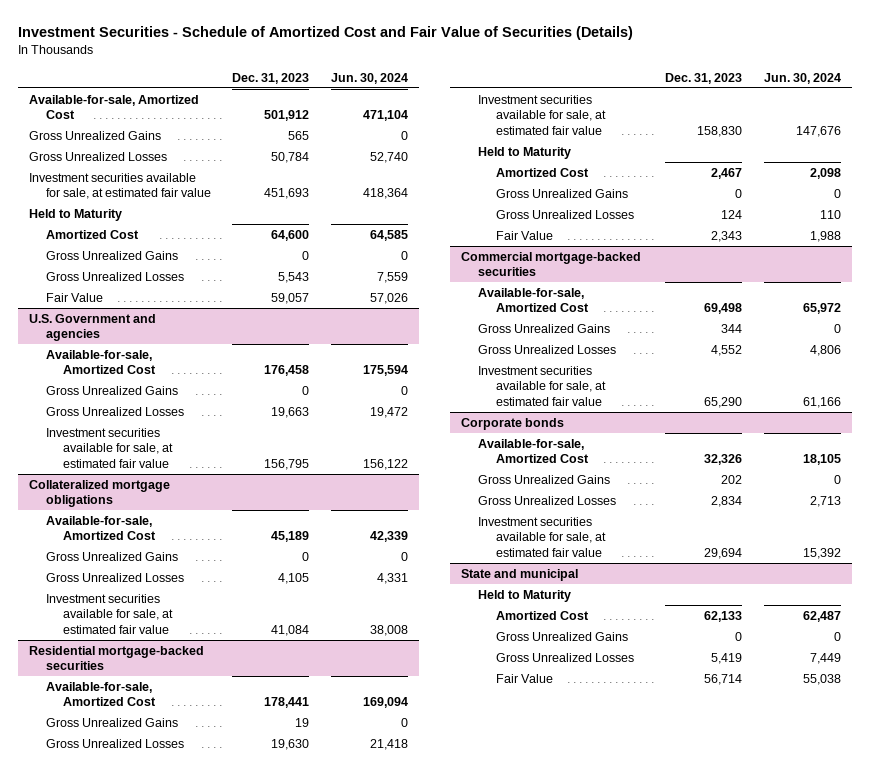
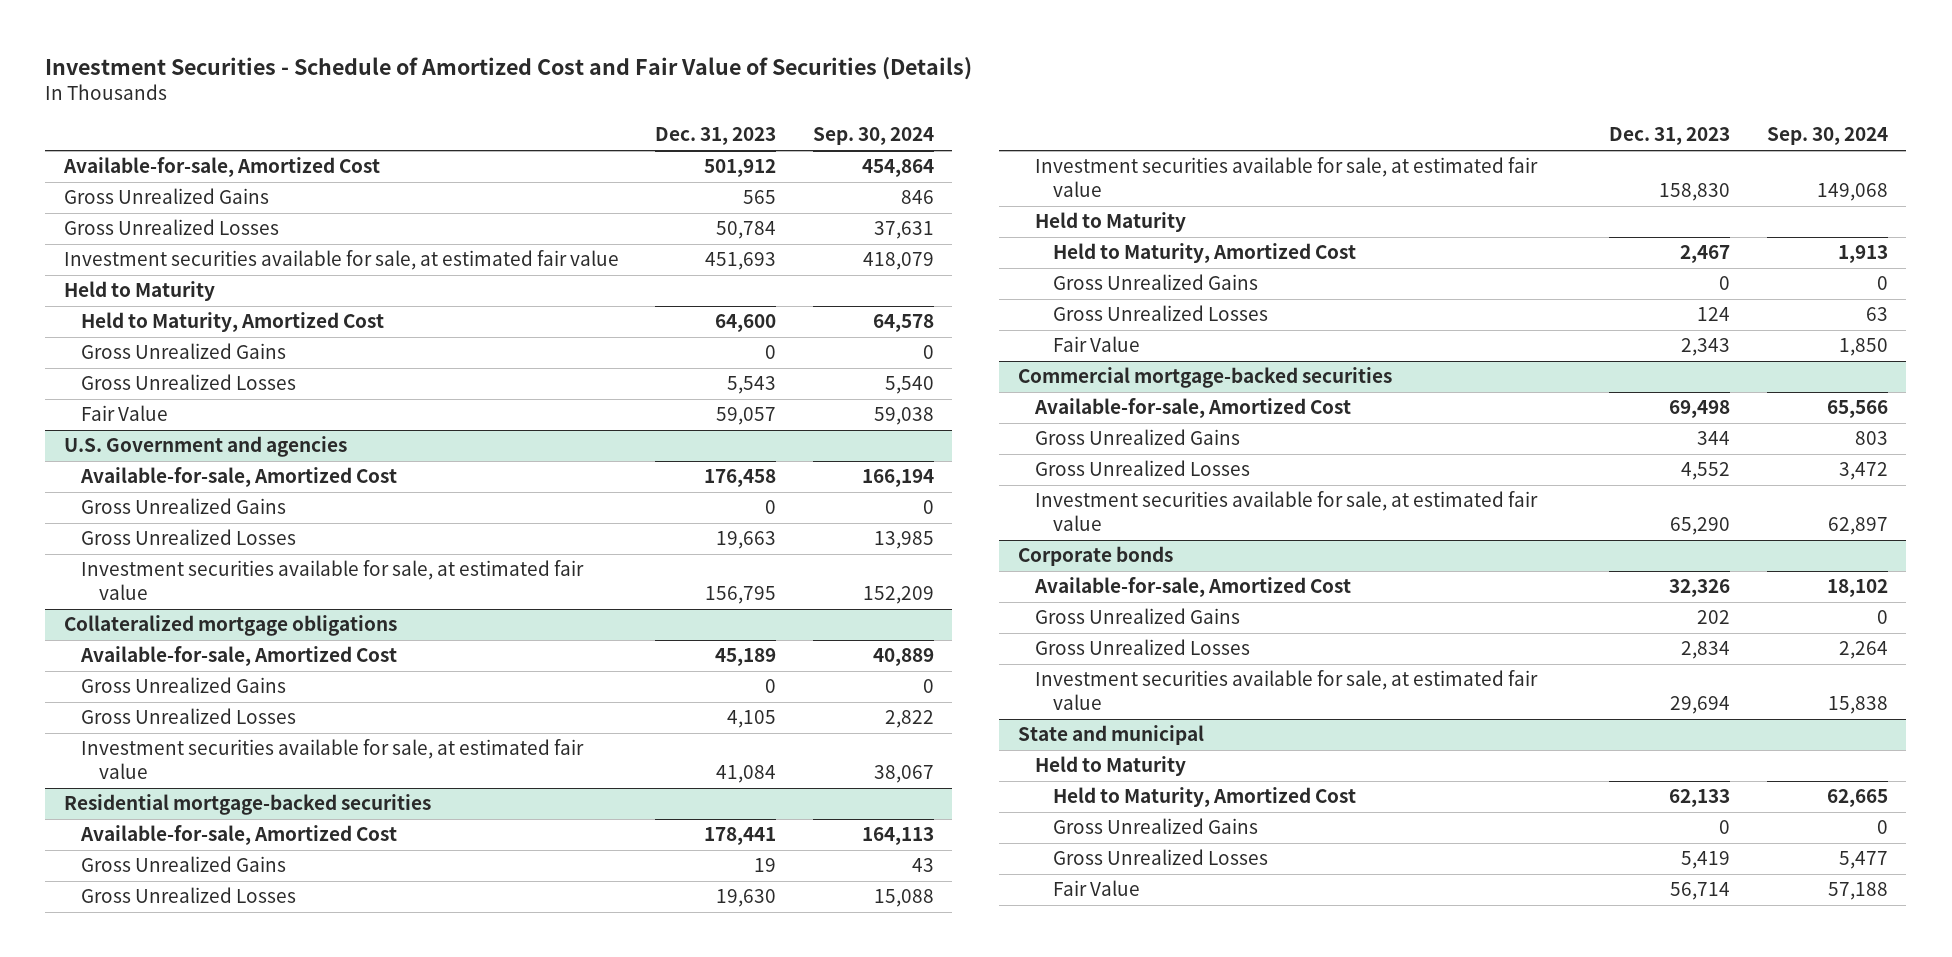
- | Dec. 31, 2023 | Jun. 30, 2024
+ | Dec. 31, 2023 | Sep. 30, 2024
- Amortized Cost | 64,600 | 64,585
+ Held to Maturity, Amortized Cost | 64,600 | 64,578
@ Residential mortgage-backed securities
- Amortized Cost | 2,467 | 2,098
+ Held to Maturity, Amortized Cost | 2,467 | 1,913
@ State and municipal
- Amortized Cost | 62,133 | 62,487
+ Held to Maturity, Amortized Cost | 62,133 | 62,665

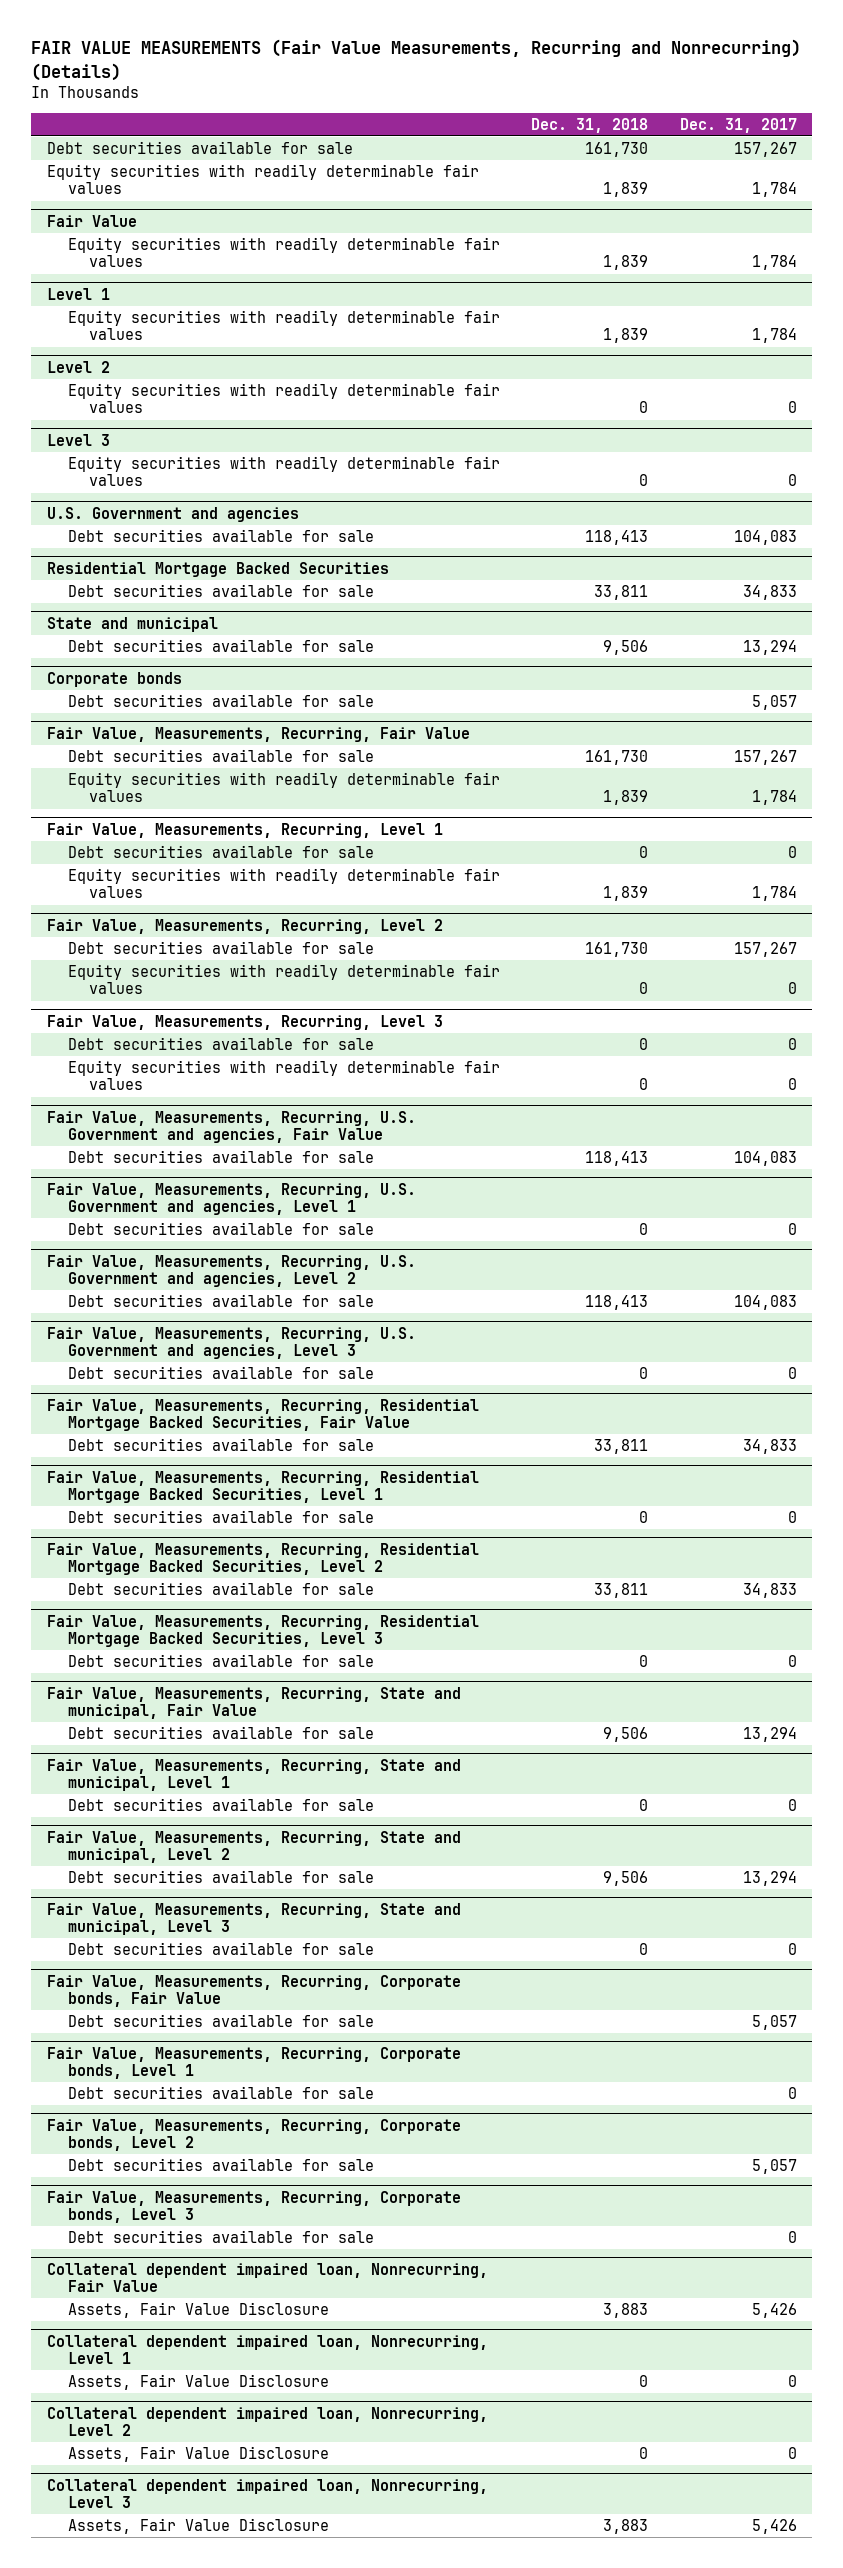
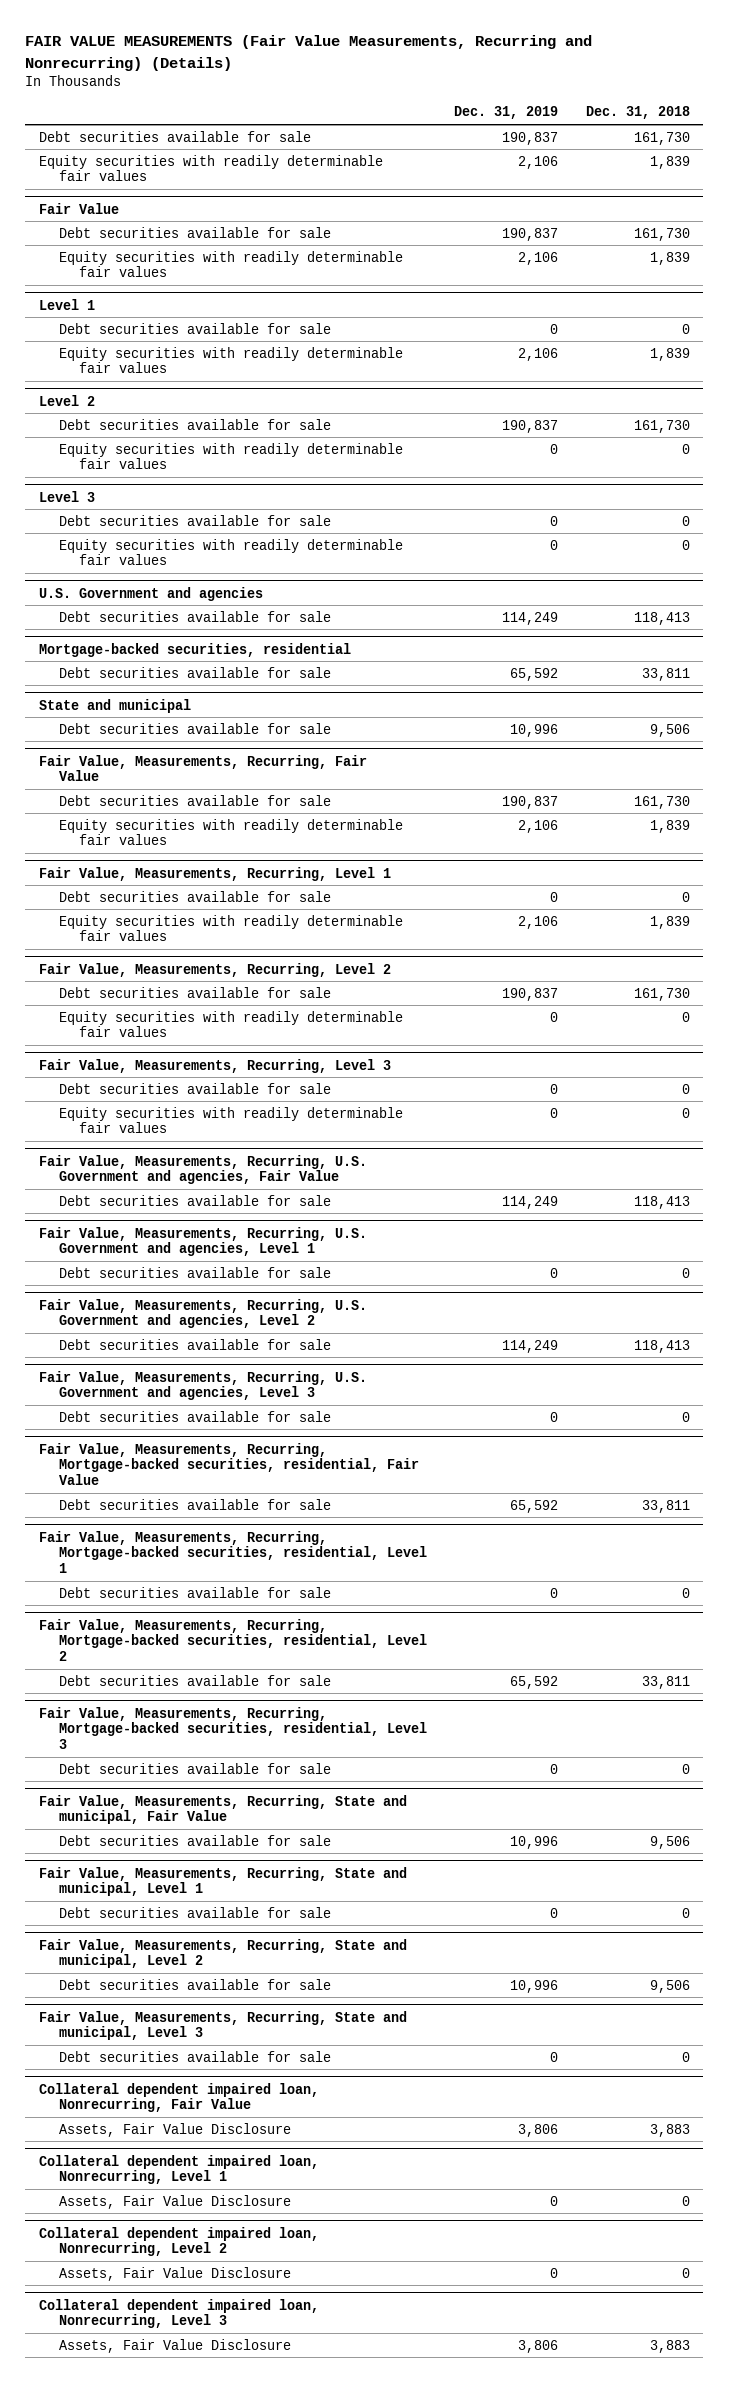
- | Dec. 31, 2018 | Dec. 31, 2017
+ | Dec. 31, 2019 | Dec. 31, 2018
@ Fair Value
+ Debt securities available for sale | 190,837 | 161,730
@ Level 1
+ Debt securities available for sale | 0 | 0
@ Level 2
+ Debt securities available for sale | 190,837 | 161,730
@ Level 3
+ Debt securities available for sale | 0 | 0
- Residential Mortgage Backed Securities
+ Mortgage-backed securities, residential
- Corporate bonds
- Debt securities available for sale | | 5,057
- Fair Value, Measurements, Recurring, Residential Mortgage Backed Securities, Fair Value
+ Fair Value, Measurements, Recurring, Mortgage-backed securities, residential, Fair Value
- Fair Value, Measurements, Recurring, Residential Mortgage Backed Securities, Level 1
+ Fair Value, Measurements, Recurring, Mortgage-backed securities, residential, Level 1
- Fair Value, Measurements, Recurring, Residential Mortgage Backed Securities, Level 2
+ Fair Value, Measurements, Recurring, Mortgage-backed securities, residential, Level 2
- Fair Value, Measurements, Recurring, Residential Mortgage Backed Securities, Level 3
+ Fair Value, Measurements, Recurring, Mortgage-backed securities, residential, Level 3
- Fair Value, Measurements, Recurring, Corporate bonds, Fair Value
- Debt securities available for sale | | 5,057
- Fair Value, Measurements, Recurring, Corporate bonds, Level 1
- Debt securities available for sale | | 0
- Fair Value, Measurements, Recurring, Corporate bonds, Level 2
- Debt securities available for sale | | 5,057
- Fair Value, Measurements, Recurring, Corporate bonds, Level 3
- Debt securities available for sale | | 0

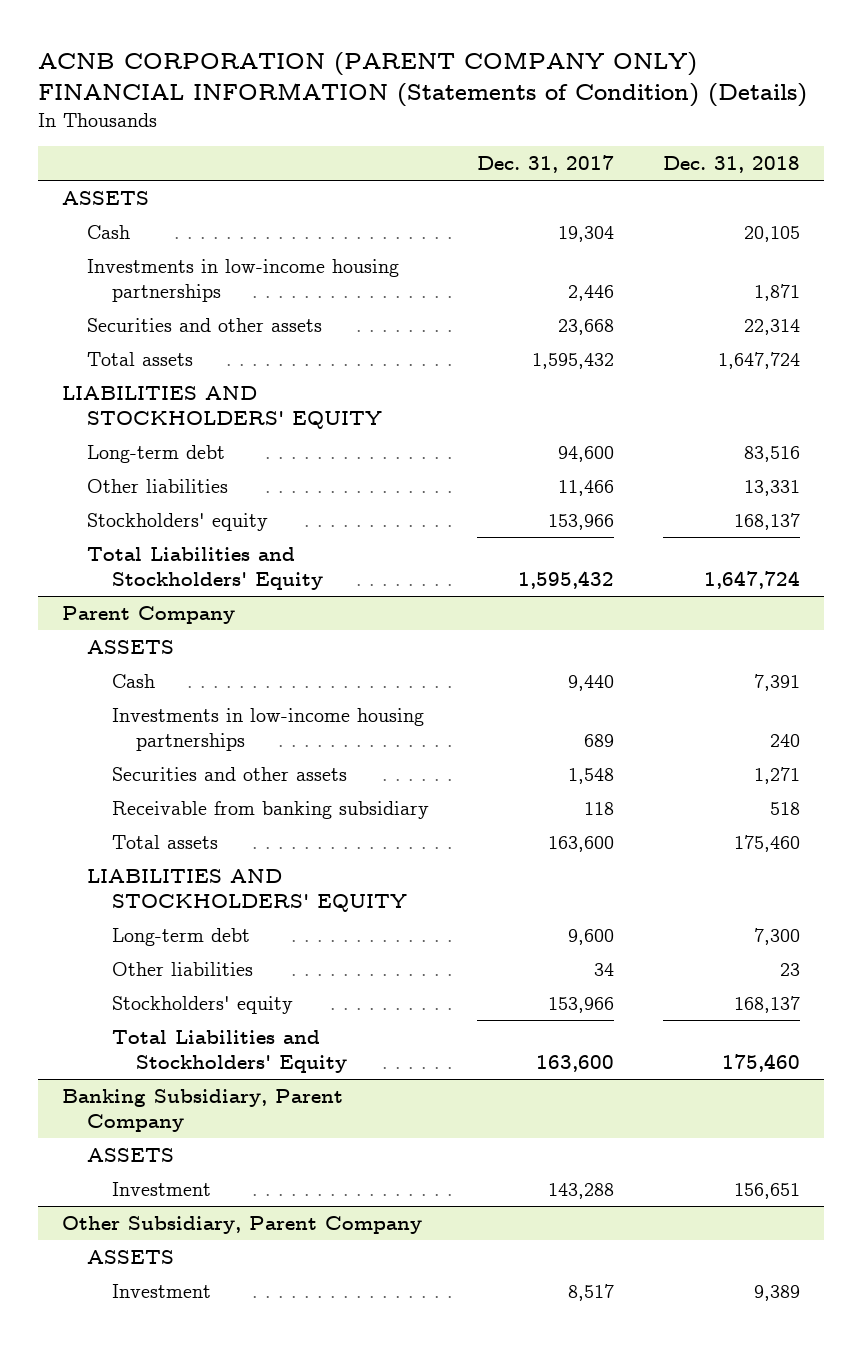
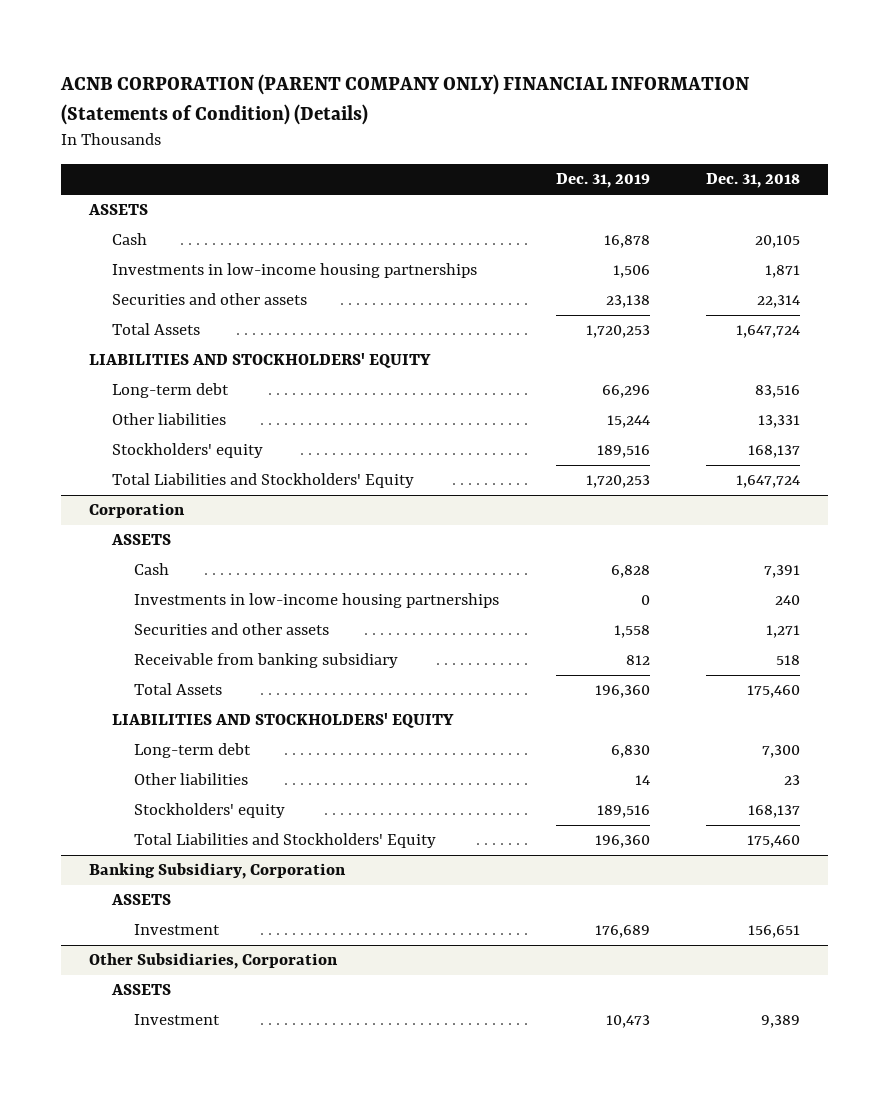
- | Dec. 31, 2017 | Dec. 31, 2018
+ | Dec. 31, 2019 | Dec. 31, 2018
- Total assets | 1,595,432 | 1,647,724
+ Total Assets | 1,720,253 | 1,647,724
- Parent Company
+ Corporation
- Total assets | 163,600 | 175,460
+ Total Assets | 196,360 | 175,460
- Banking Subsidiary, Parent Company
+ Banking Subsidiary, Corporation
- Other Subsidiary, Parent Company
+ Other Subsidiaries, Corporation

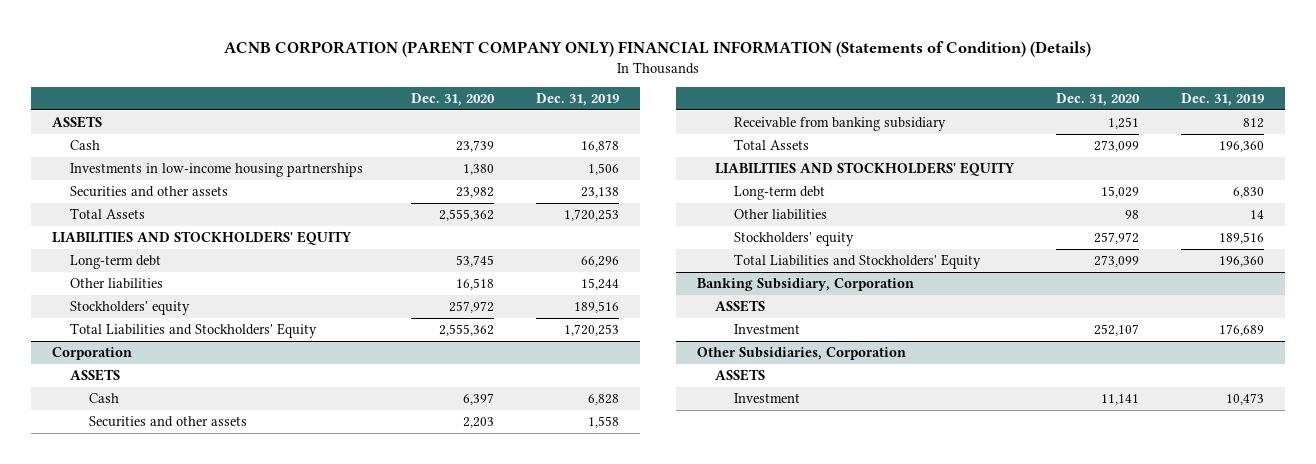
- | Dec. 31, 2019 | Dec. 31, 2018
+ | Dec. 31, 2020 | Dec. 31, 2019
@ Corporation
- Investments in low-income housing partnerships | 0 | 240

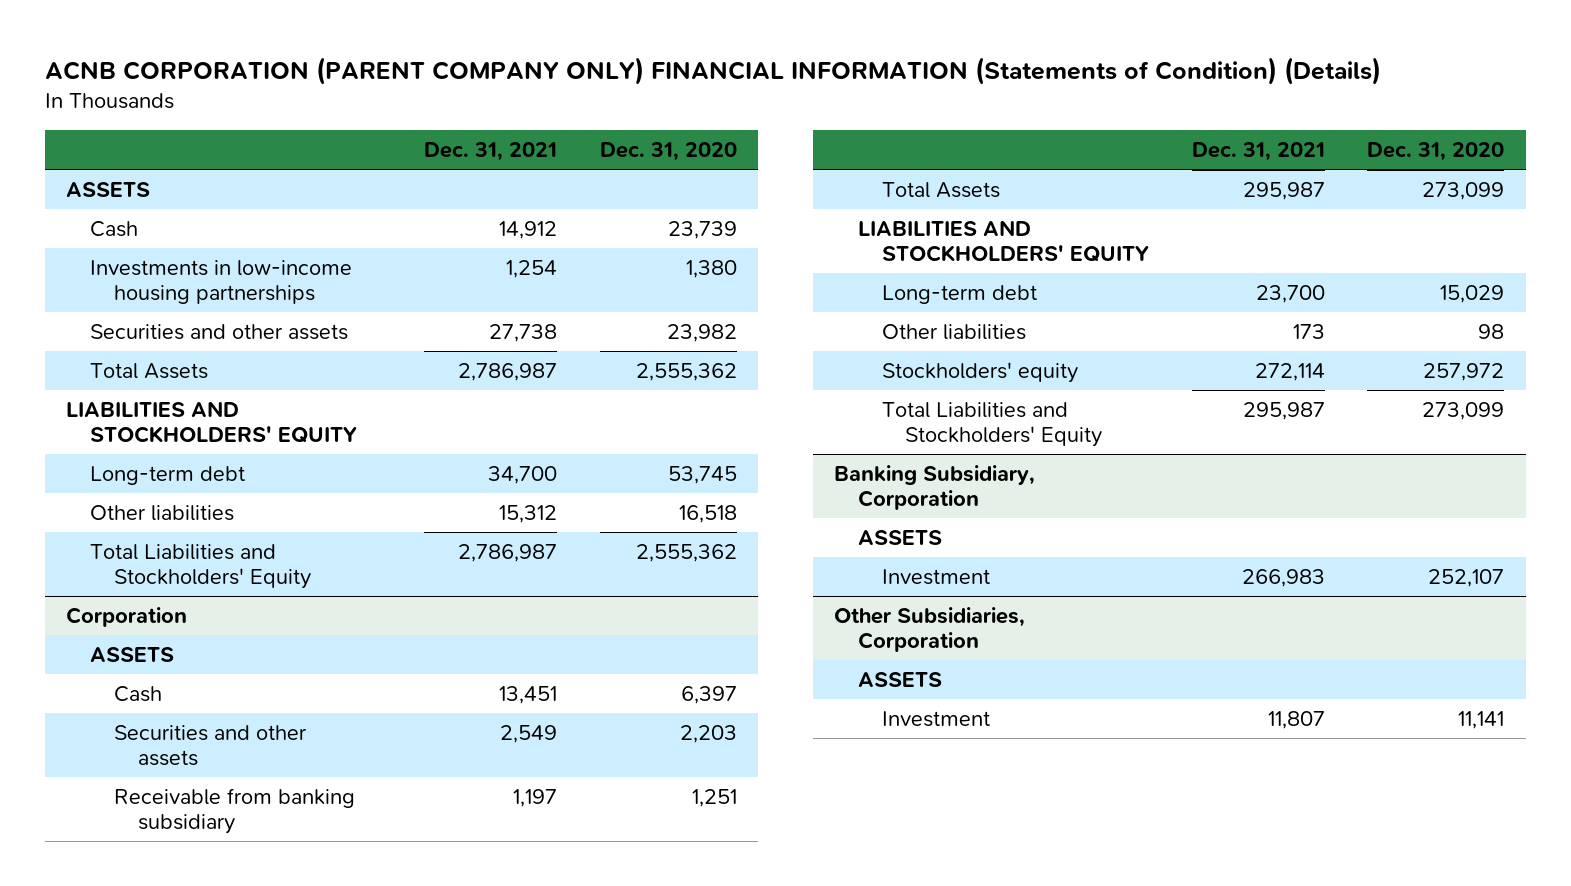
- | Dec. 31, 2020 | Dec. 31, 2019
+ | Dec. 31, 2021 | Dec. 31, 2020
- Stockholders' equity | 257,972 | 189,516

